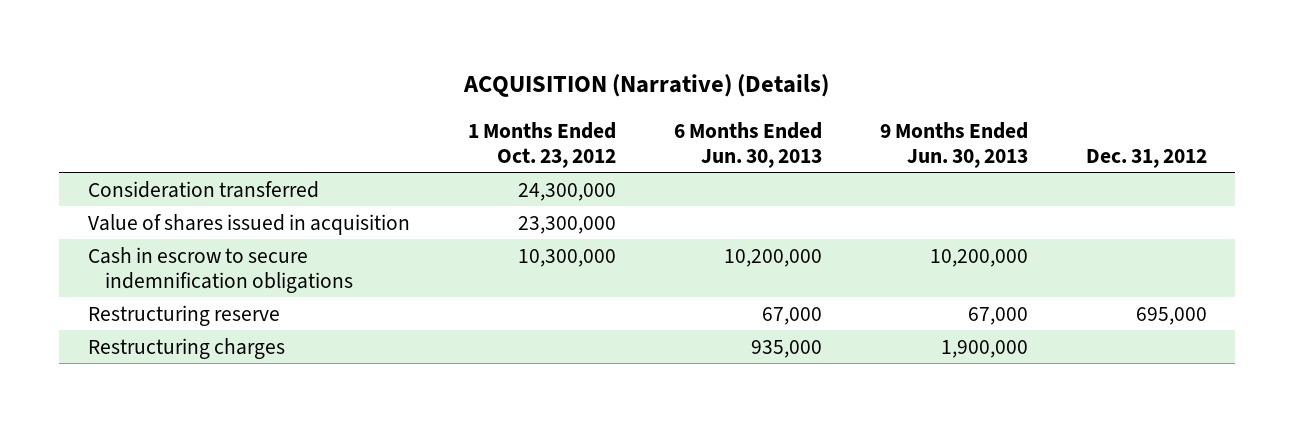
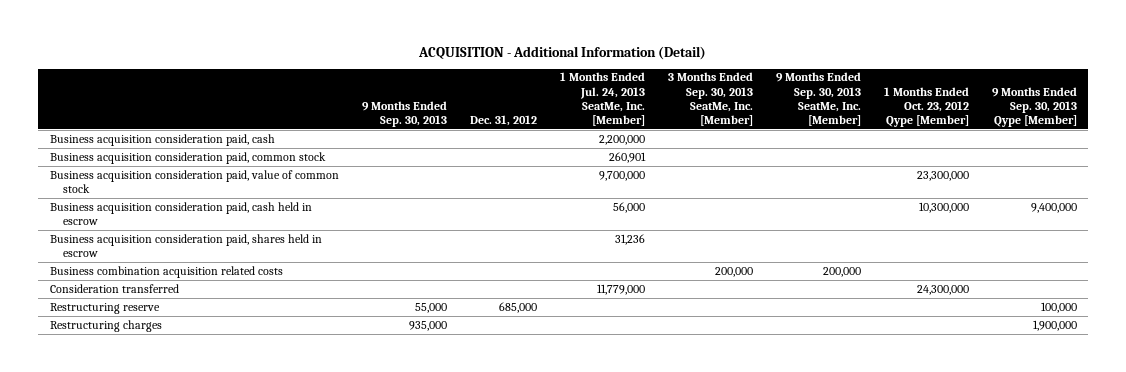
- ACQUISITION (Narrative) (Details)
+ ACQUISITION - Additional Information (Detail)
- | 1 Months Ended Oct. 23, 2012 | 6 Months Ended Jun. 30, 2013 | 9 Months Ended Jun. 30, 2013 | Dec. 31, 2012
+ | 9 Months Ended Sep. 30, 2013 | Dec. 31, 2012 | 1 Months Ended Jul. 24, 2013 SeatMe, Inc. [Member] | 3 Months Ended Sep. 30, 2013 SeatMe, Inc. [Member] | 9 Months Ended Sep. 30, 2013 SeatMe, Inc. [Member] | 1 Months Ended Oct. 23, 2012 Qype [Member] | 9 Months Ended Sep. 30, 2013 Qype [Member]
+ Business acquisition consideration paid, cash | | | 2,200,000 | | | |
+ Business acquisition consideration paid, common stock | | | 260,901 | | | |
+ Business acquisition consideration paid, value of common stock | | | 9,700,000 | | | 23,300,000 |
+ Business acquisition consideration paid, cash held in escrow | | | 56,000 | | | 10,300,000 | 9,400,000
+ Business acquisition consideration paid, shares held in escrow | | | 31,236 | | | |
+ Business combination acquisition related costs | | | | 200,000 | 200,000 | |
- Value of shares issued in acquisition | 23,300,000 | | |
- Cash in escrow to secure indemnification obligations | 10,300,000 | 10,200,000 | 10,200,000 |
- Restructuring reserve | | 67,000 | 67,000 | 695,000
+ Restructuring reserve | 55,000 | 685,000 | | | | | 100,000

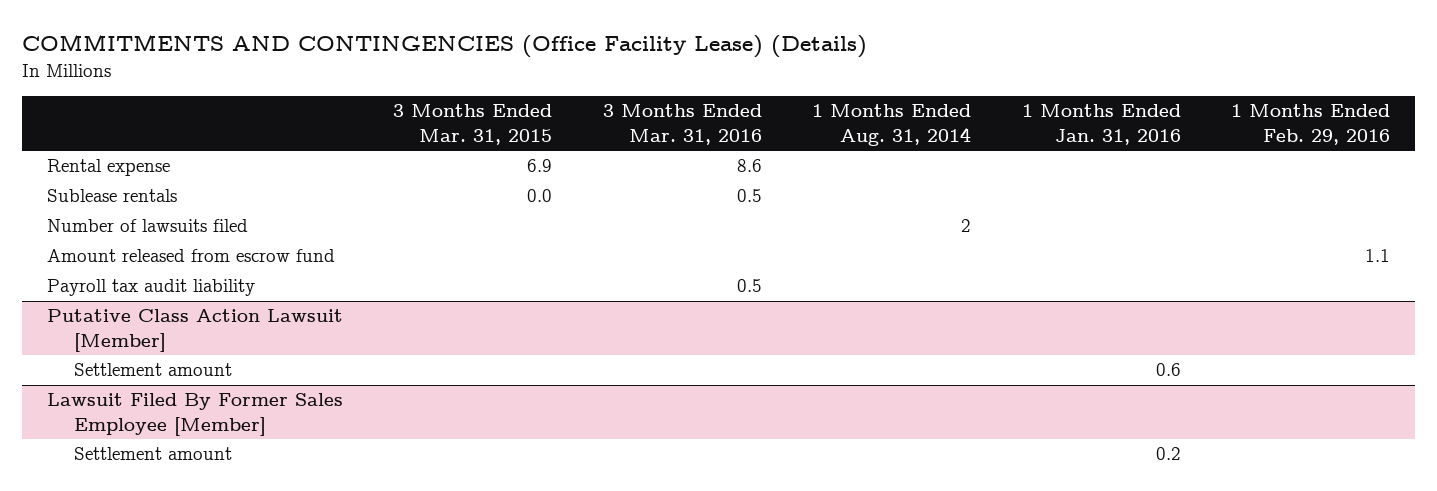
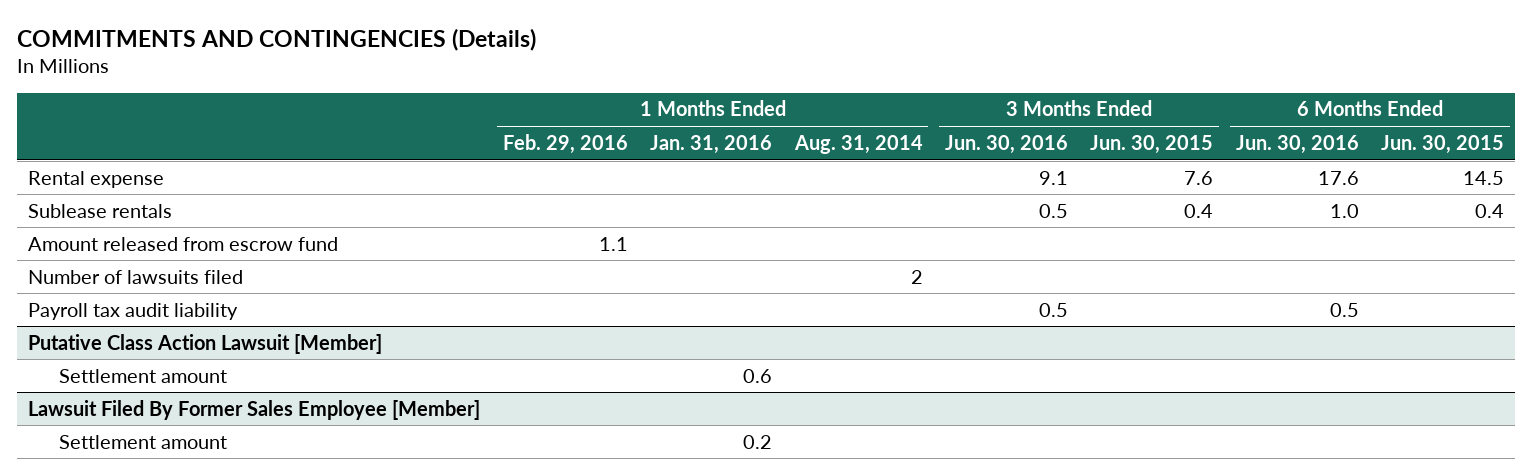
- COMMITMENTS AND CONTINGENCIES (Office Facility Lease) (Details)
+ COMMITMENTS AND CONTINGENCIES (Details)
- | 3 Months Ended Mar. 31, 2015 | 3 Months Ended Mar. 31, 2016 | 1 Months Ended Aug. 31, 2014 | 1 Months Ended Jan. 31, 2016 | 1 Months Ended Feb. 29, 2016
+ | 1 Months Ended Feb. 29, 2016 | 1 Months Ended Jan. 31, 2016 | 1 Months Ended Aug. 31, 2014 | 3 Months Ended Jun. 30, 2016 | 3 Months Ended Jun. 30, 2015 | 6 Months Ended Jun. 30, 2016 | 6 Months Ended Jun. 30, 2015
moved down: Number of lawsuits filed | | | 2 | | | |

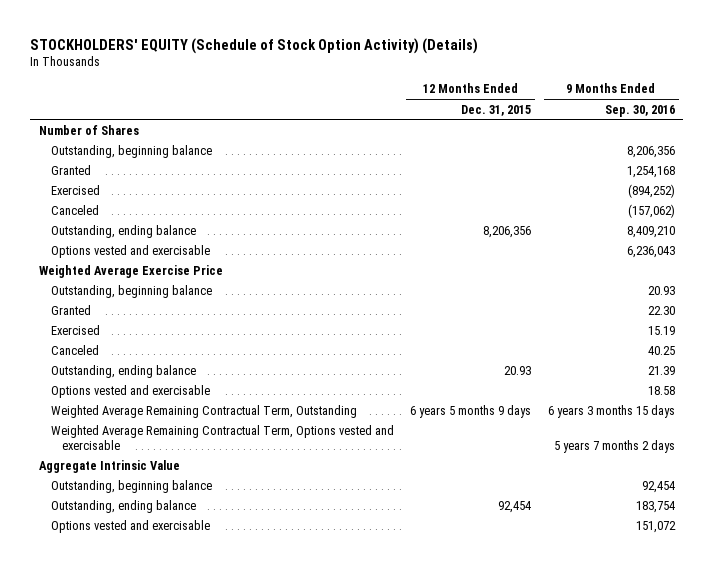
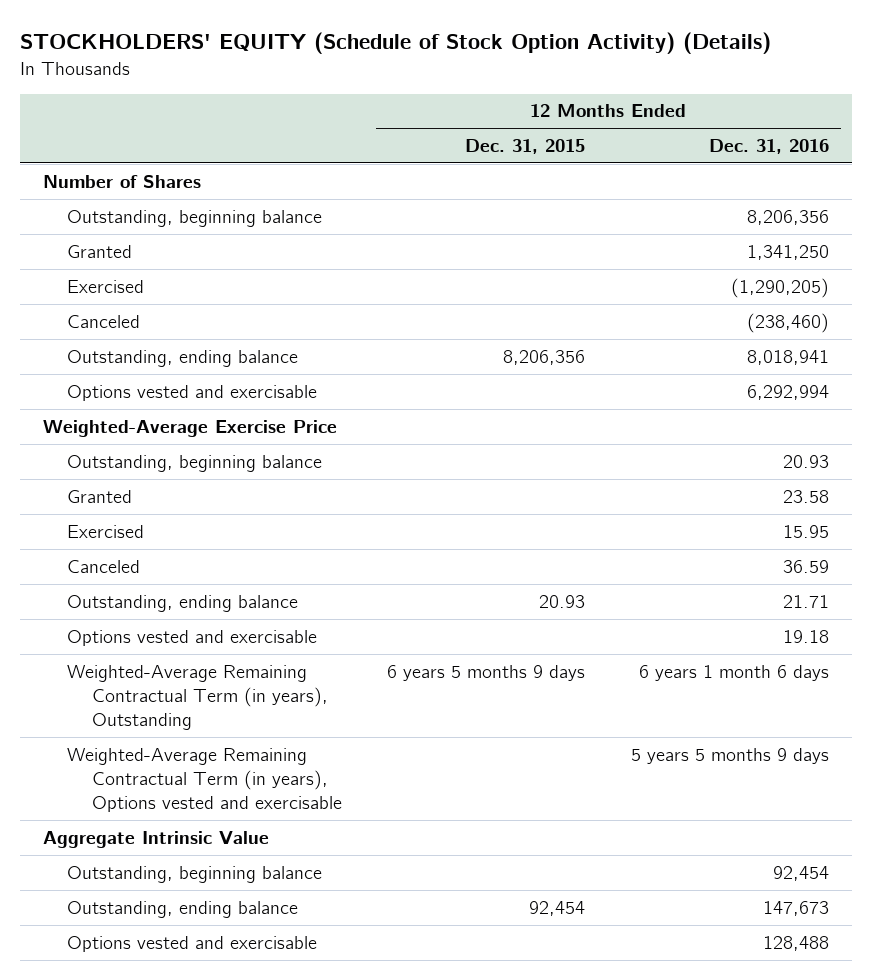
- | 12 Months Ended Dec. 31, 2015 | 9 Months Ended Sep. 30, 2016
+ | 12 Months Ended Dec. 31, 2015 | 12 Months Ended Dec. 31, 2016
- Weighted Average Exercise Price
+ Weighted-Average Exercise Price
- Weighted Average Remaining Contractual Term, Outstanding | 6 years 5 months 9 days | 6 years 3 months 15 days
- Weighted Average Remaining Contractual Term, Options vested and exercisable | | 5 years 7 months 2 days
+ Weighted-Average Remaining Contractual Term (in years), Outstanding | 6 years 5 months 9 days | 6 years 1 month 6 days
+ Weighted-Average Remaining Contractual Term (in years), Options vested and exercisable | | 5 years 5 months 9 days

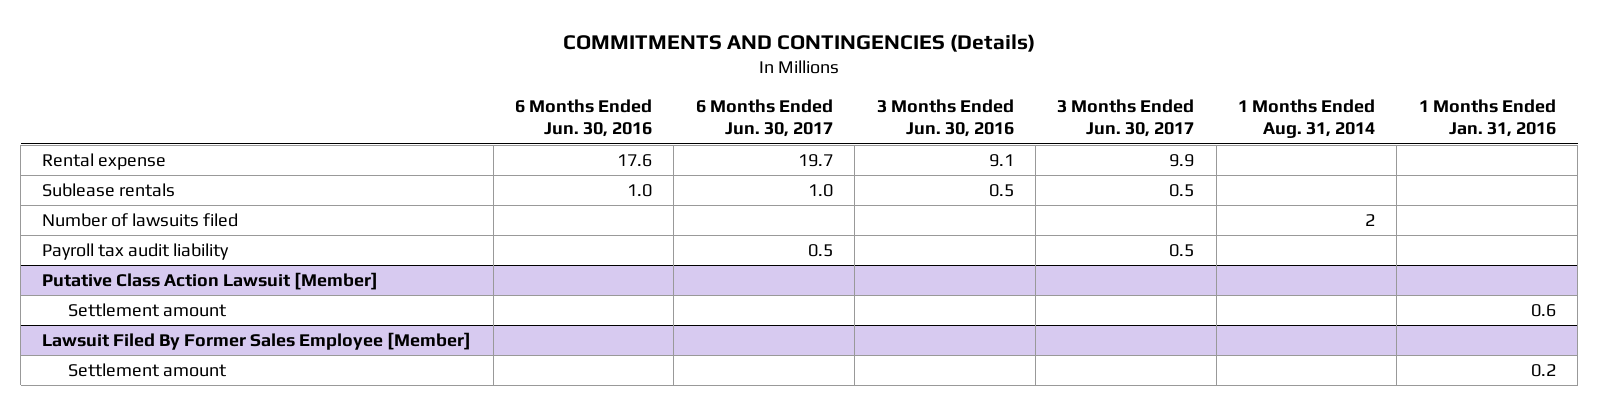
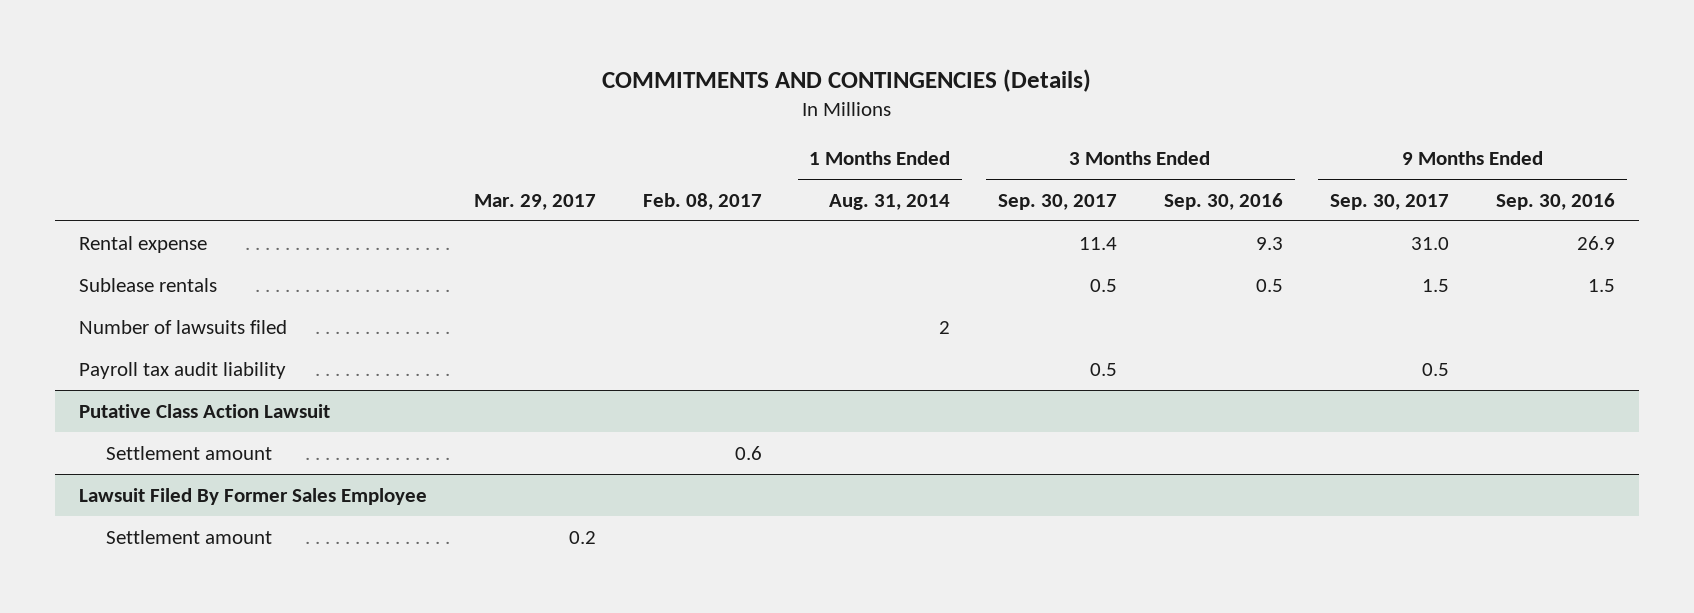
- | 6 Months Ended Jun. 30, 2016 | 6 Months Ended Jun. 30, 2017 | 3 Months Ended Jun. 30, 2016 | 3 Months Ended Jun. 30, 2017 | 1 Months Ended Aug. 31, 2014 | 1 Months Ended Jan. 31, 2016
+ | Mar. 29, 2017 | Feb. 08, 2017 | 1 Months Ended Aug. 31, 2014 | 3 Months Ended Sep. 30, 2017 | 3 Months Ended Sep. 30, 2016 | 9 Months Ended Sep. 30, 2017 | 9 Months Ended Sep. 30, 2016
- Putative Class Action Lawsuit [Member]
+ Putative Class Action Lawsuit
- Lawsuit Filed By Former Sales Employee [Member]
+ Lawsuit Filed By Former Sales Employee

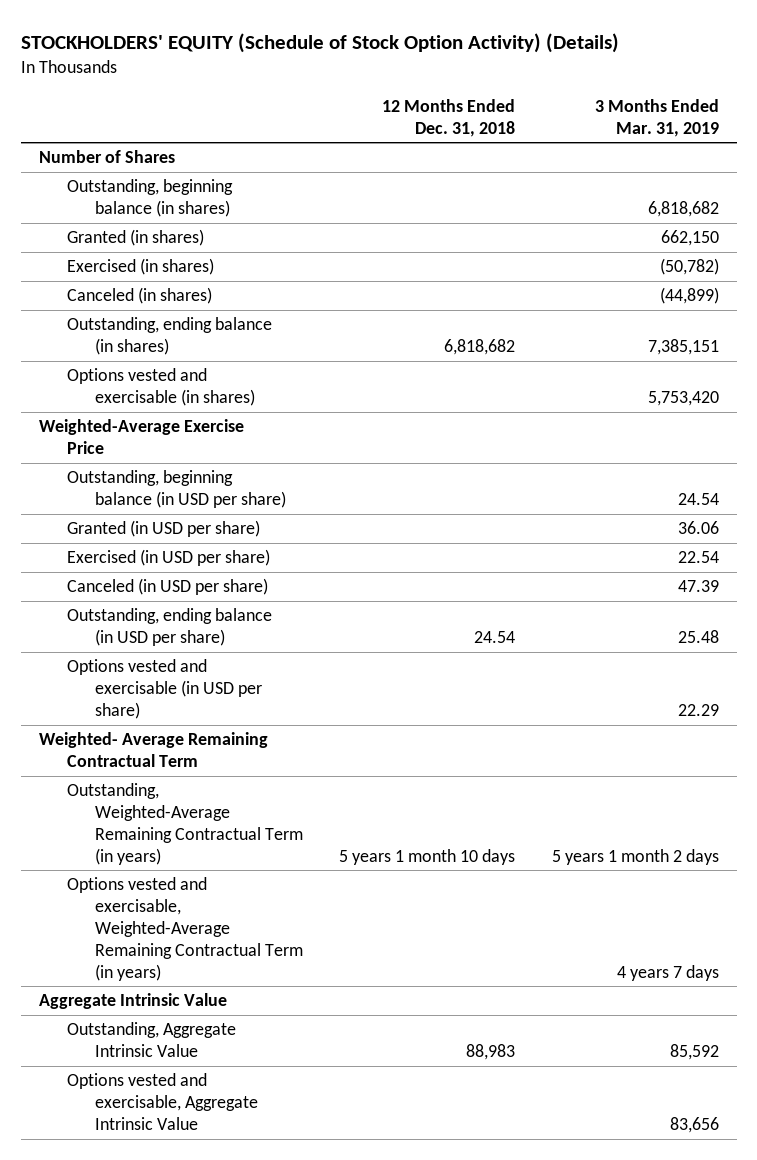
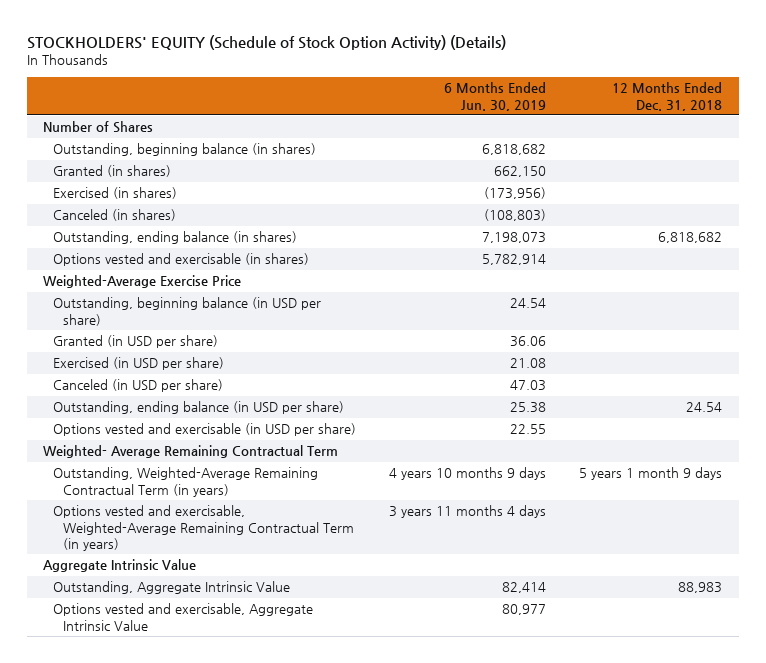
- | 12 Months Ended Dec. 31, 2018 | 3 Months Ended Mar. 31, 2019
+ | 6 Months Ended Jun. 30, 2019 | 12 Months Ended Dec. 31, 2018
- Outstanding, Weighted-Average Remaining Contractual Term (in years) | 5 years 1 month 10 days | 5 years 1 month 2 days
+ Outstanding, Weighted-Average Remaining Contractual Term (in years) | 4 years 10 months 9 days | 5 years 1 month 9 days

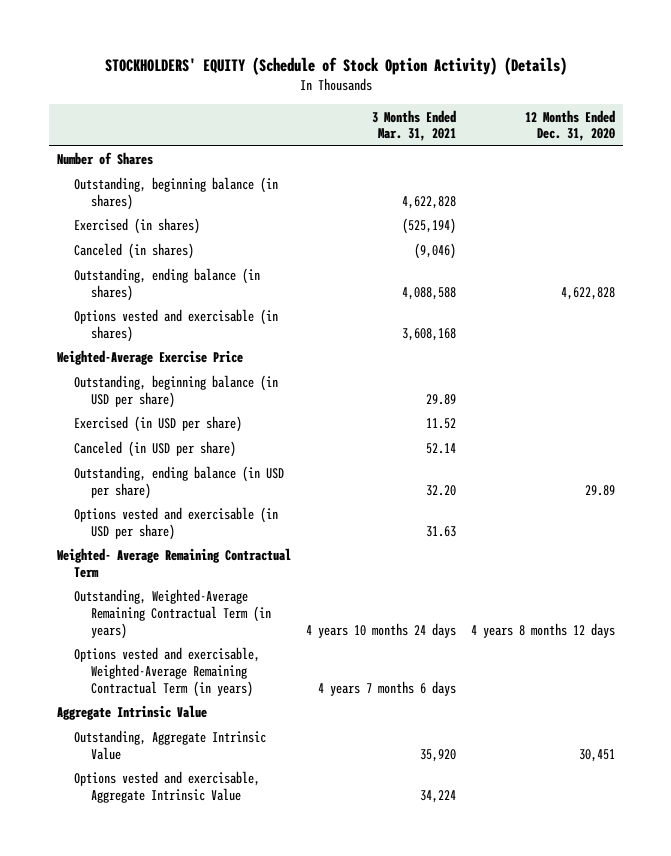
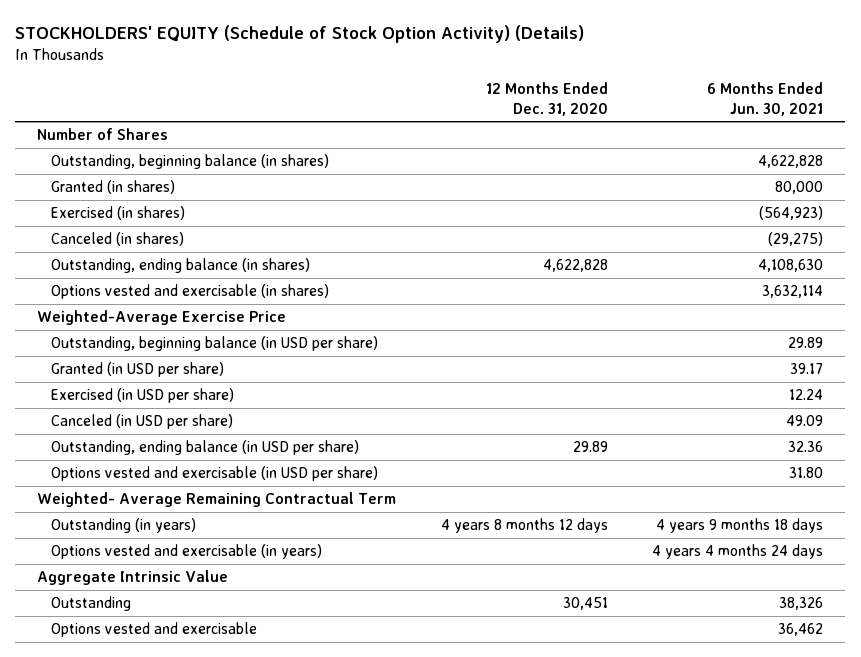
- | 3 Months Ended Mar. 31, 2021 | 12 Months Ended Dec. 31, 2020
+ | 12 Months Ended Dec. 31, 2020 | 6 Months Ended Jun. 30, 2021
+ Granted (in shares) | | 80,000
+ Granted (in USD per share) | | 39.17
- Outstanding, Weighted-Average Remaining Contractual Term (in years) | 4 years 10 months 24 days | 4 years 8 months 12 days
- Options vested and exercisable, Weighted-Average Remaining Contractual Term (in years) | 4 years 7 months 6 days |
+ Outstanding (in years) | 4 years 8 months 12 days | 4 years 9 months 18 days
+ Options vested and exercisable (in years) | | 4 years 4 months 24 days
- Outstanding, Aggregate Intrinsic Value | 35,920 | 30,451
- Options vested and exercisable, Aggregate Intrinsic Value | 34,224 |
+ Outstanding | 30,451 | 38,326
+ Options vested and exercisable | | 36,462

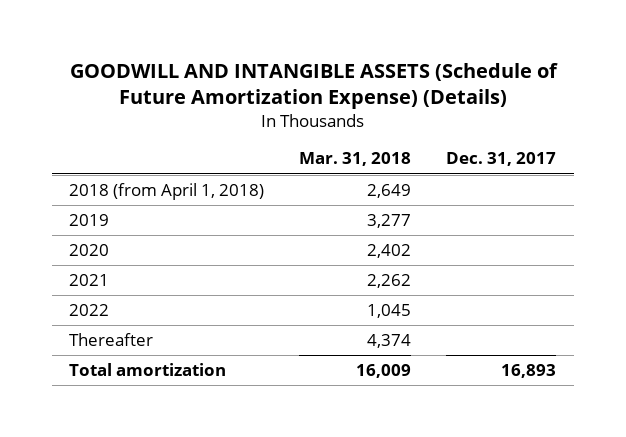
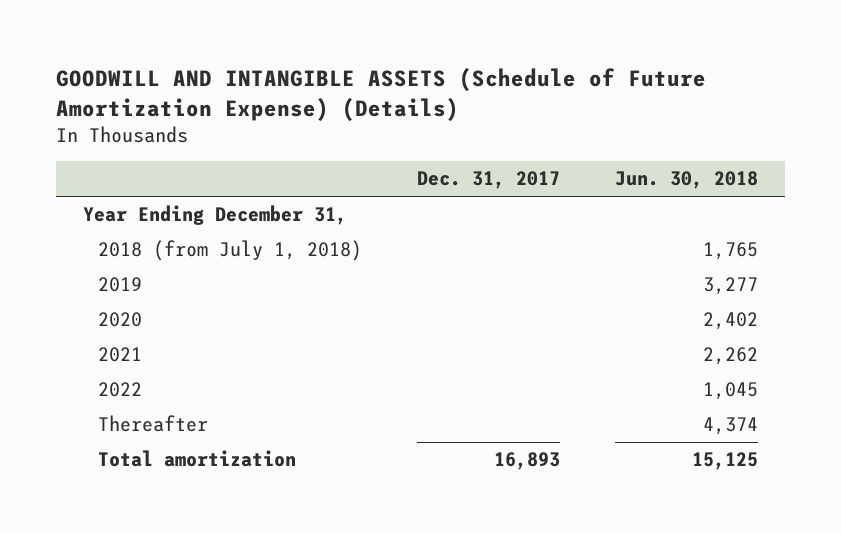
- | Mar. 31, 2018 | Dec. 31, 2017
+ | Dec. 31, 2017 | Jun. 30, 2018
- 2018 (from April 1, 2018) | 2,649 |
+ Year Ending December 31,
+ 2018 (from July 1, 2018) | | 1,765

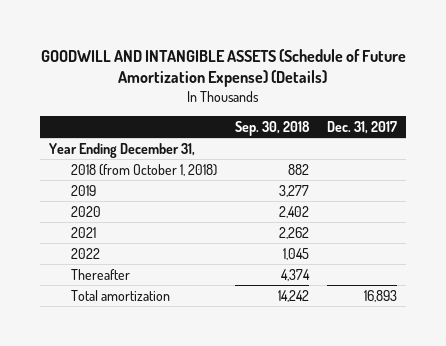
- | Dec. 31, 2017 | Jun. 30, 2018
+ | Sep. 30, 2018 | Dec. 31, 2017
- 2018 (from July 1, 2018) | | 1,765
+ 2018 (from October 1, 2018) | 882 |

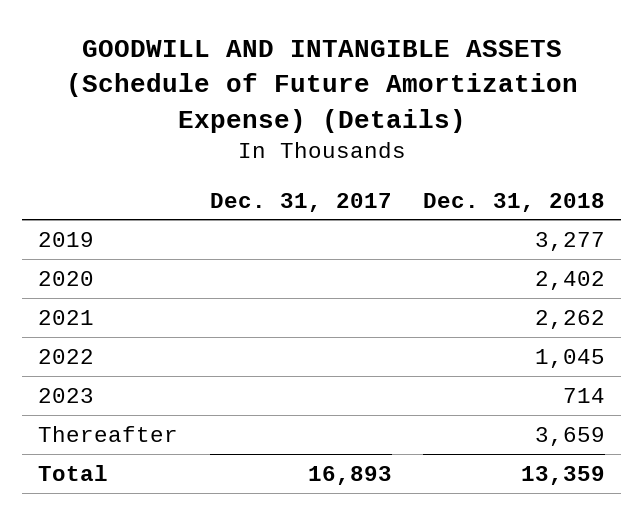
- | Sep. 30, 2018 | Dec. 31, 2017
+ | Dec. 31, 2017 | Dec. 31, 2018
- Year Ending December 31,
- 2018 (from October 1, 2018) | 882 |
+ 2023 | | 714
- Total amortization | 14,242 | 16,893
+ Total | 16,893 | 13,359

